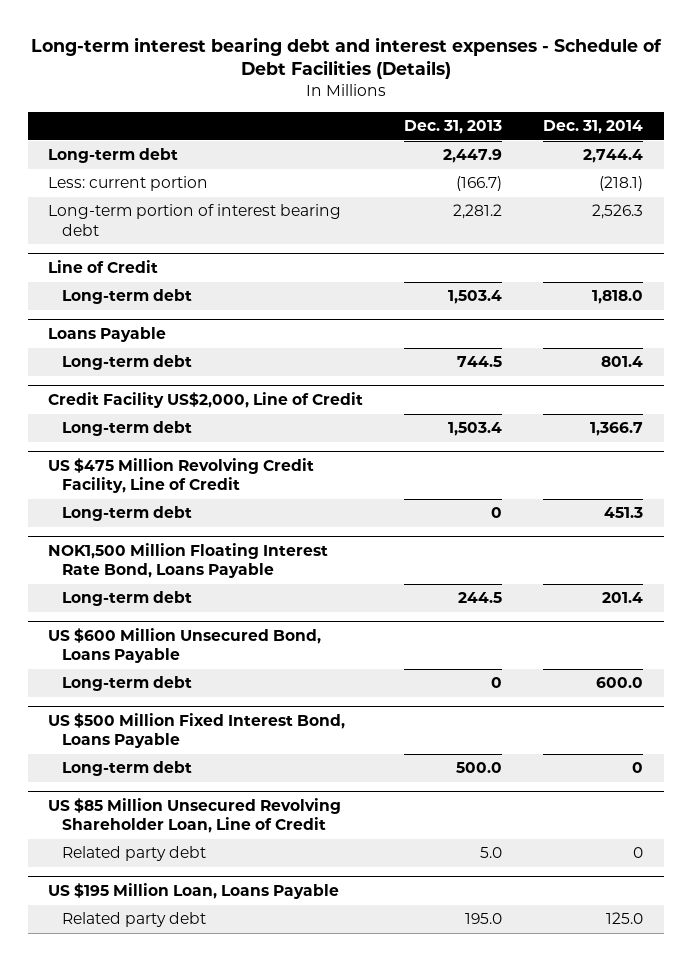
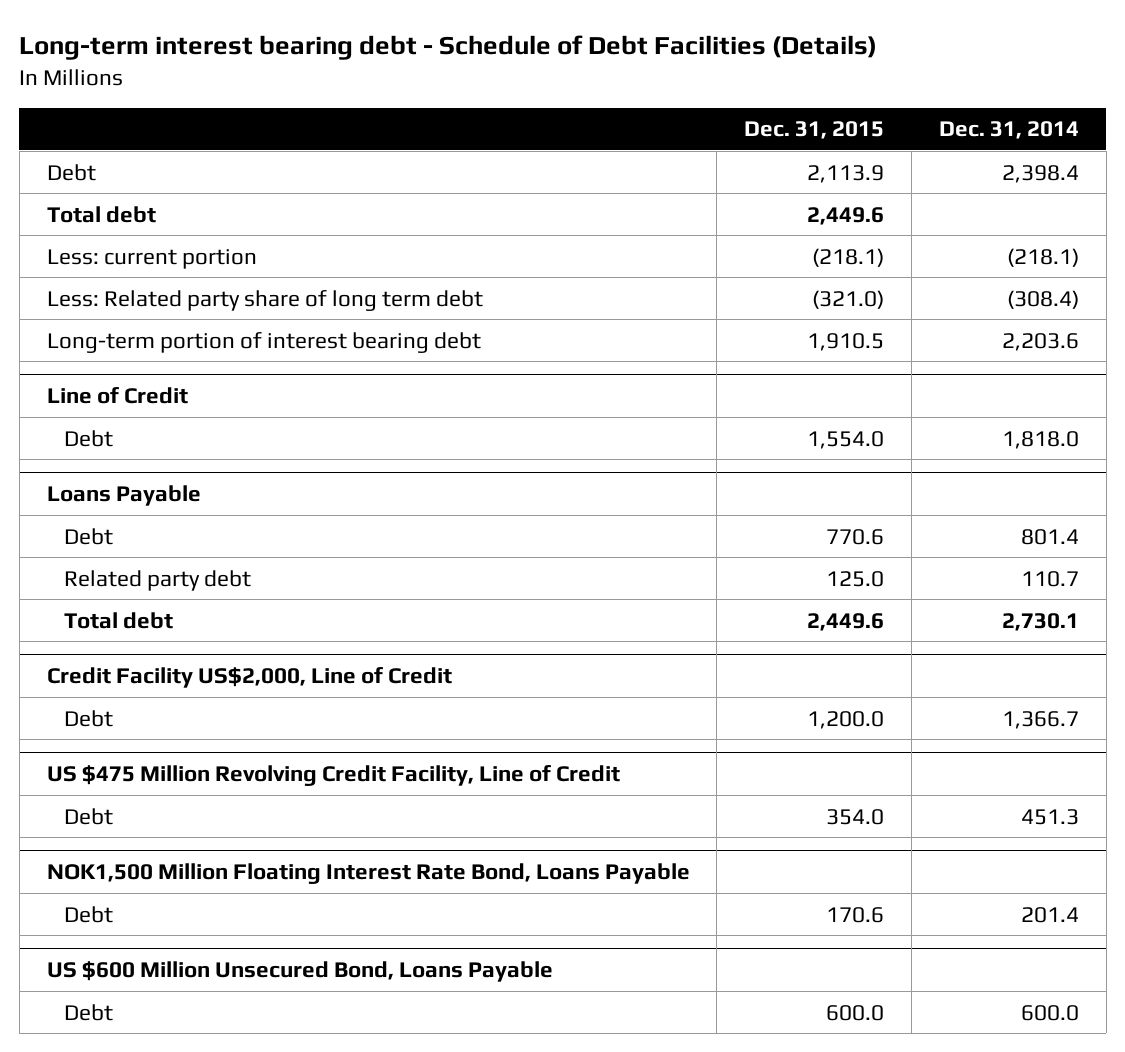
- Long-term interest bearing debt and interest expenses - Schedule of Debt Facilities (Details)
+ Long-term interest bearing debt - Schedule of Debt Facilities (Details)
- | Dec. 31, 2013 | Dec. 31, 2014
+ | Dec. 31, 2015 | Dec. 31, 2014
- Long-term debt | 2,447.9 | 2,744.4
+ Debt | 2,113.9 | 2,398.4
+ Total debt | 2,449.6 |
- Long-term portion of interest bearing debt | 2,281.2 | 2,526.3
+ Less: Related party share of long term debt | (321.0) | (308.4)
+ Long-term portion of interest bearing debt | 1,910.5 | 2,203.6
@ Line of Credit
- Long-term debt | 1,503.4 | 1,818.0
+ Debt | 1,554.0 | 1,818.0
@ Loans Payable
- Long-term debt | 744.5 | 801.4
+ Debt | 770.6 | 801.4
+ Related party debt | 125.0 | 110.7
+ Total debt | 2,449.6 | 2,730.1
@ Credit Facility US$2,000, Line of Credit
- Long-term debt | 1,503.4 | 1,366.7
+ Debt | 1,200.0 | 1,366.7
@ US $475 Million Revolving Credit Facility, Line of Credit
- Long-term debt | 0 | 451.3
+ Debt | 354.0 | 451.3
@ NOK1,500 Million Floating Interest Rate Bond, Loans Payable
- Long-term debt | 244.5 | 201.4
+ Debt | 170.6 | 201.4
@ US $600 Million Unsecured Bond, Loans Payable
- Long-term debt | 0 | 600.0
- US $500 Million Fixed Interest Bond, Loans Payable
- Long-term debt | 500.0 | 0
- US $85 Million Unsecured Revolving Shareholder Loan, Line of Credit
- Related party debt | 5.0 | 0
- US $195 Million Loan, Loans Payable
- Related party debt | 195.0 | 125.0
@ US $600 Million Unsecured Bond, Loans Payable
+ Debt | 600.0 | 600.0

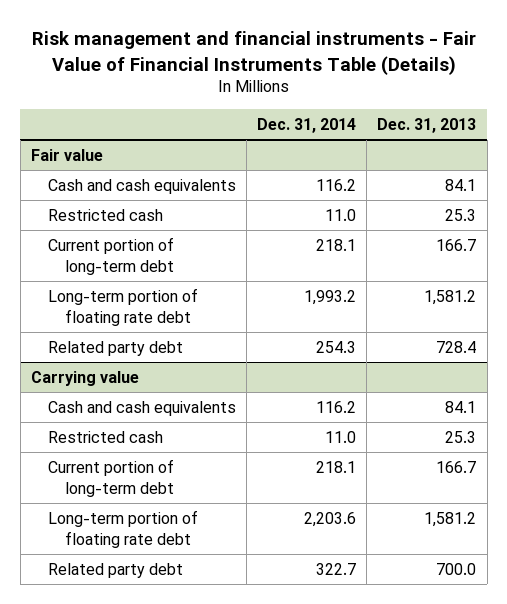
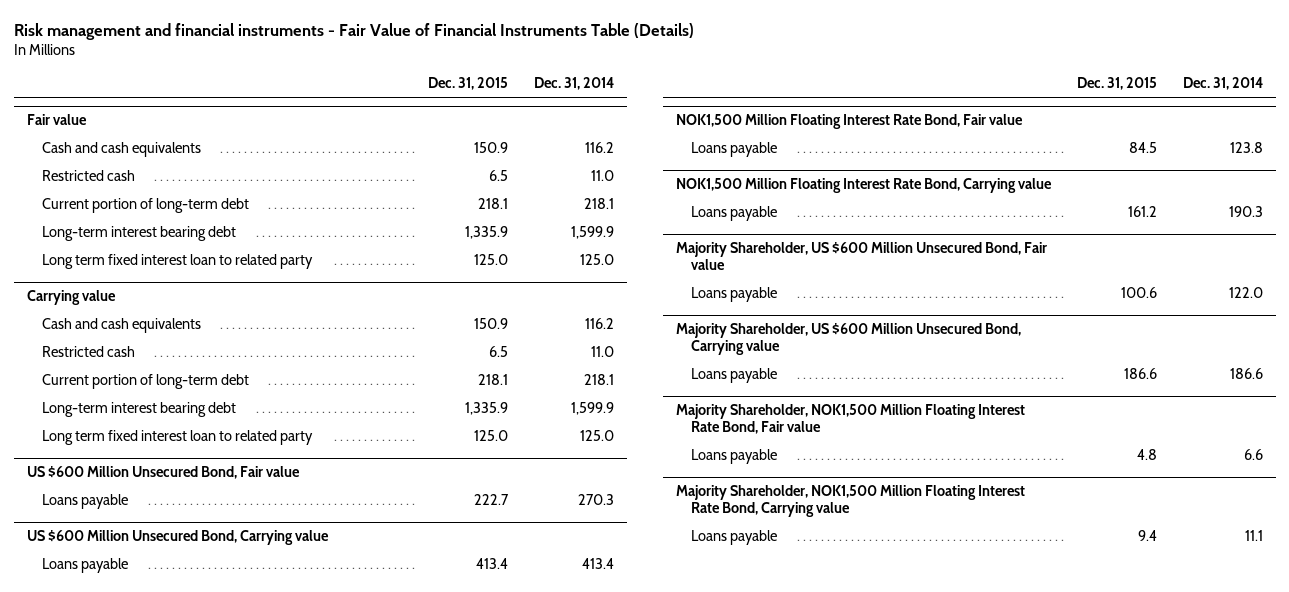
- | Dec. 31, 2014 | Dec. 31, 2013
+ | Dec. 31, 2015 | Dec. 31, 2014
@ Fair value
- Long-term portion of floating rate debt | 1,993.2 | 1,581.2
- Related party debt | 254.3 | 728.4
+ Long-term interest bearing debt | 1,335.9 | 1,599.9
+ Long term fixed interest loan to related party | 125.0 | 125.0
@ Carrying value
- Long-term portion of floating rate debt | 2,203.6 | 1,581.2
- Related party debt | 322.7 | 700.0
+ Long-term interest bearing debt | 1,335.9 | 1,599.9
+ Long term fixed interest loan to related party | 125.0 | 125.0
+ US $600 Million Unsecured Bond, Fair value
+ Loans payable | 222.7 | 270.3
+ US $600 Million Unsecured Bond, Carrying value
+ Loans payable | 413.4 | 413.4
+ NOK1,500 Million Floating Interest Rate Bond, Fair value
+ Loans payable | 84.5 | 123.8
+ NOK1,500 Million Floating Interest Rate Bond, Carrying value
+ Loans payable | 161.2 | 190.3
+ Majority Shareholder, US $600 Million Unsecured Bond, Fair value
+ Loans payable | 100.6 | 122.0
+ Majority Shareholder, US $600 Million Unsecured Bond, Carrying value
+ Loans payable | 186.6 | 186.6
+ Majority Shareholder, NOK1,500 Million Floating Interest Rate Bond, Fair value
+ Loans payable | 4.8 | 6.6
+ Majority Shareholder, NOK1,500 Million Floating Interest Rate Bond, Carrying value
+ Loans payable | 9.4 | 11.1

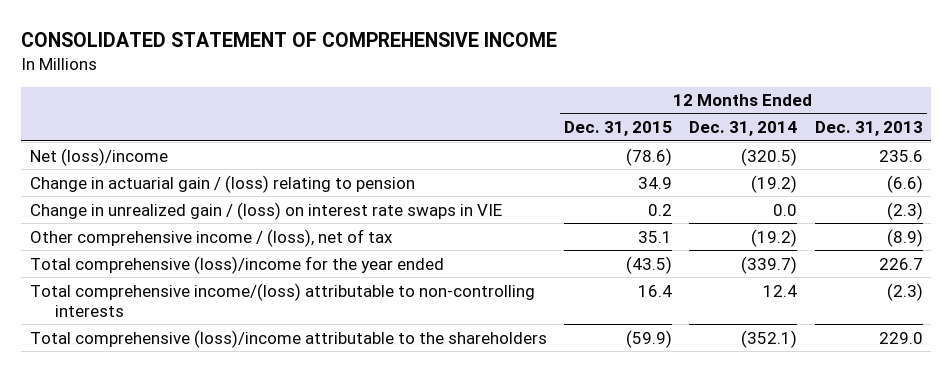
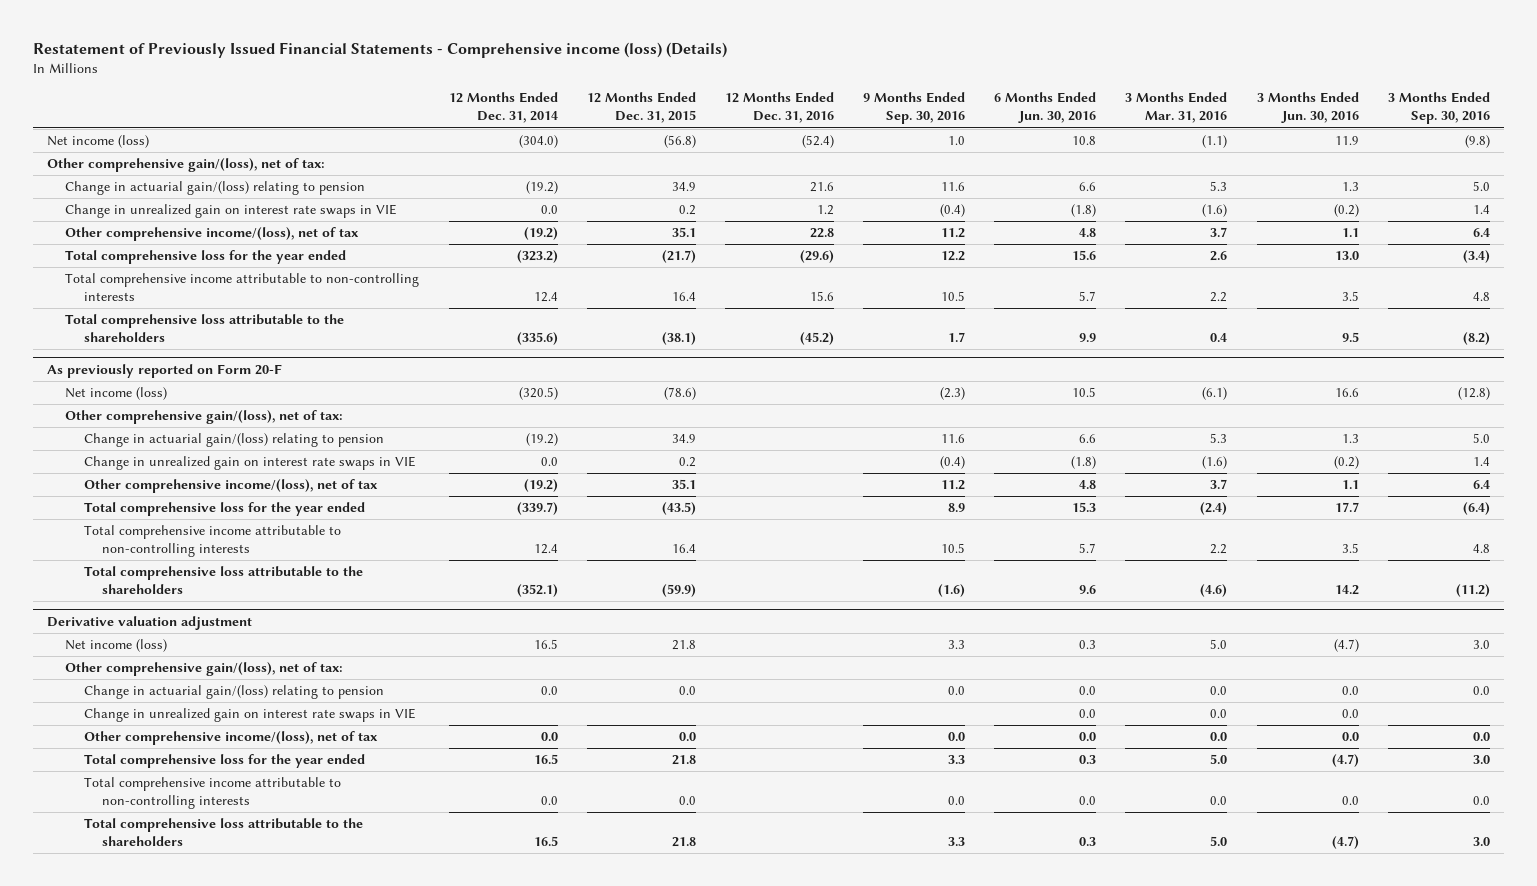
- CONSOLIDATED STATEMENT OF COMPREHENSIVE INCOME
+ Restatement of Previously Issued Financial Statements - Comprehensive income (loss) (Details)
- | 12 Months Ended Dec. 31, 2015 | 12 Months Ended Dec. 31, 2014 | 12 Months Ended Dec. 31, 2013
+ | 12 Months Ended Dec. 31, 2014 | 12 Months Ended Dec. 31, 2015 | 12 Months Ended Dec. 31, 2016 | 9 Months Ended Sep. 30, 2016 | 6 Months Ended Jun. 30, 2016 | 3 Months Ended Mar. 31, 2016 | 3 Months Ended Jun. 30, 2016 | 3 Months Ended Sep. 30, 2016
- Net (loss)/income | (78.6) | (320.5) | 235.6
- Change in actuarial gain / (loss) relating to pension | 34.9 | (19.2) | (6.6)
- Change in unrealized gain / (loss) on interest rate swaps in VIE | 0.2 | 0.0 | (2.3)
- Other comprehensive income / (loss), net of tax | 35.1 | (19.2) | (8.9)
- Total comprehensive (loss)/income for the year ended | (43.5) | (339.7) | 226.7
- Total comprehensive income/(loss) attributable to non-controlling interests | 16.4 | 12.4 | (2.3)
- Total comprehensive (loss)/income attributable to the shareholders | (59.9) | (352.1) | 229.0
+ Net income (loss) | (304.0) | (56.8) | (52.4) | 1.0 | 10.8 | (1.1) | 11.9 | (9.8)
+ Other comprehensive gain/(loss), net of tax:
+ Change in actuarial gain/(loss) relating to pension | (19.2) | 34.9 | 21.6 | 11.6 | 6.6 | 5.3 | 1.3 | 5.0
+ Change in unrealized gain on interest rate swaps in VIE | 0.0 | 0.2 | 1.2 | (0.4) | (1.8) | (1.6) | (0.2) | 1.4
+ Other comprehensive income/(loss), net of tax | (19.2) | 35.1 | 22.8 | 11.2 | 4.8 | 3.7 | 1.1 | 6.4
+ Total comprehensive loss for the year ended | (323.2) | (21.7) | (29.6) | 12.2 | 15.6 | 2.6 | 13.0 | (3.4)
+ Total comprehensive income attributable to non-controlling interests | 12.4 | 16.4 | 15.6 | 10.5 | 5.7 | 2.2 | 3.5 | 4.8
+ Total comprehensive loss attributable to the shareholders | (335.6) | (38.1) | (45.2) | 1.7 | 9.9 | 0.4 | 9.5 | (8.2)
+ As previously reported on Form 20-F
+ Net income (loss) | (320.5) | (78.6) | | (2.3) | 10.5 | (6.1) | 16.6 | (12.8)
+ Other comprehensive gain/(loss), net of tax:
+ Change in actuarial gain/(loss) relating to pension | (19.2) | 34.9 | | 11.6 | 6.6 | 5.3 | 1.3 | 5.0
+ Change in unrealized gain on interest rate swaps in VIE | 0.0 | 0.2 | | (0.4) | (1.8) | (1.6) | (0.2) | 1.4
+ Other comprehensive income/(loss), net of tax | (19.2) | 35.1 | | 11.2 | 4.8 | 3.7 | 1.1 | 6.4
+ Total comprehensive loss for the year ended | (339.7) | (43.5) | | 8.9 | 15.3 | (2.4) | 17.7 | (6.4)
+ Total comprehensive income attributable to non-controlling interests | 12.4 | 16.4 | | 10.5 | 5.7 | 2.2 | 3.5 | 4.8
+ Total comprehensive loss attributable to the shareholders | (352.1) | (59.9) | | (1.6) | 9.6 | (4.6) | 14.2 | (11.2)
+ Derivative valuation adjustment
+ Net income (loss) | 16.5 | 21.8 | | 3.3 | 0.3 | 5.0 | (4.7) | 3.0
+ Other comprehensive gain/(loss), net of tax:
+ Change in actuarial gain/(loss) relating to pension | 0.0 | 0.0 | | 0.0 | 0.0 | 0.0 | 0.0 | 0.0
+ Change in unrealized gain on interest rate swaps in VIE | | | | | 0.0 | 0.0 | 0.0 |
+ Other comprehensive income/(loss), net of tax | 0.0 | 0.0 | | 0.0 | 0.0 | 0.0 | 0.0 | 0.0
+ Total comprehensive loss for the year ended | 16.5 | 21.8 | | 3.3 | 0.3 | 5.0 | (4.7) | 3.0
+ Total comprehensive income attributable to non-controlling interests | 0.0 | 0.0 | | 0.0 | 0.0 | 0.0 | 0.0 | 0.0
+ Total comprehensive loss attributable to the shareholders | 16.5 | 21.8 | | 3.3 | 0.3 | 5.0 | (4.7) | 3.0

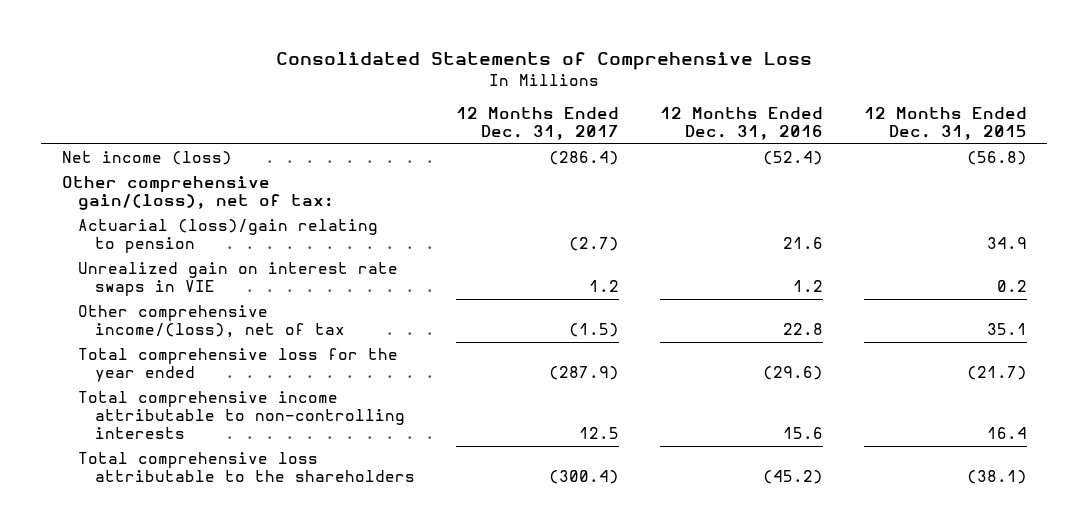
- Restatement of Previously Issued Financial Statements - Comprehensive income (loss) (Details)
+ Consolidated Statements of Comprehensive Loss
- | 12 Months Ended Dec. 31, 2014 | 12 Months Ended Dec. 31, 2015 | 12 Months Ended Dec. 31, 2016 | 9 Months Ended Sep. 30, 2016 | 6 Months Ended Jun. 30, 2016 | 3 Months Ended Mar. 31, 2016 | 3 Months Ended Jun. 30, 2016 | 3 Months Ended Sep. 30, 2016
+ | 12 Months Ended Dec. 31, 2017 | 12 Months Ended Dec. 31, 2016 | 12 Months Ended Dec. 31, 2015
- Change in actuarial gain/(loss) relating to pension | (19.2) | 34.9 | 21.6 | 11.6 | 6.6 | 5.3 | 1.3 | 5.0
- Change in unrealized gain on interest rate swaps in VIE | 0.0 | 0.2 | 1.2 | (0.4) | (1.8) | (1.6) | (0.2) | 1.4
+ Actuarial (loss)/gain relating to pension | (2.7) | 21.6 | 34.9
+ Unrealized gain on interest rate swaps in VIE | 1.2 | 1.2 | 0.2
- As previously reported on Form 20-F
- Net income (loss) | (320.5) | (78.6) | | (2.3) | 10.5 | (6.1) | 16.6 | (12.8)
- Other comprehensive gain/(loss), net of tax:
- Change in actuarial gain/(loss) relating to pension | (19.2) | 34.9 | | 11.6 | 6.6 | 5.3 | 1.3 | 5.0
- Change in unrealized gain on interest rate swaps in VIE | 0.0 | 0.2 | | (0.4) | (1.8) | (1.6) | (0.2) | 1.4
- Other comprehensive income/(loss), net of tax | (19.2) | 35.1 | | 11.2 | 4.8 | 3.7 | 1.1 | 6.4
- Total comprehensive loss for the year ended | (339.7) | (43.5) | | 8.9 | 15.3 | (2.4) | 17.7 | (6.4)
- Total comprehensive income attributable to non-controlling interests | 12.4 | 16.4 | | 10.5 | 5.7 | 2.2 | 3.5 | 4.8
- Total comprehensive loss attributable to the shareholders | (352.1) | (59.9) | | (1.6) | 9.6 | (4.6) | 14.2 | (11.2)
- Derivative valuation adjustment
- Net income (loss) | 16.5 | 21.8 | | 3.3 | 0.3 | 5.0 | (4.7) | 3.0
- Other comprehensive gain/(loss), net of tax:
- Change in actuarial gain/(loss) relating to pension | 0.0 | 0.0 | | 0.0 | 0.0 | 0.0 | 0.0 | 0.0
- Change in unrealized gain on interest rate swaps in VIE | | | | | 0.0 | 0.0 | 0.0 |
- Other comprehensive income/(loss), net of tax | 0.0 | 0.0 | | 0.0 | 0.0 | 0.0 | 0.0 | 0.0
- Total comprehensive loss for the year ended | 16.5 | 21.8 | | 3.3 | 0.3 | 5.0 | (4.7) | 3.0
- Total comprehensive income attributable to non-controlling interests | 0.0 | 0.0 | | 0.0 | 0.0 | 0.0 | 0.0 | 0.0
- Total comprehensive loss attributable to the shareholders | 16.5 | 21.8 | | 3.3 | 0.3 | 5.0 | (4.7) | 3.0

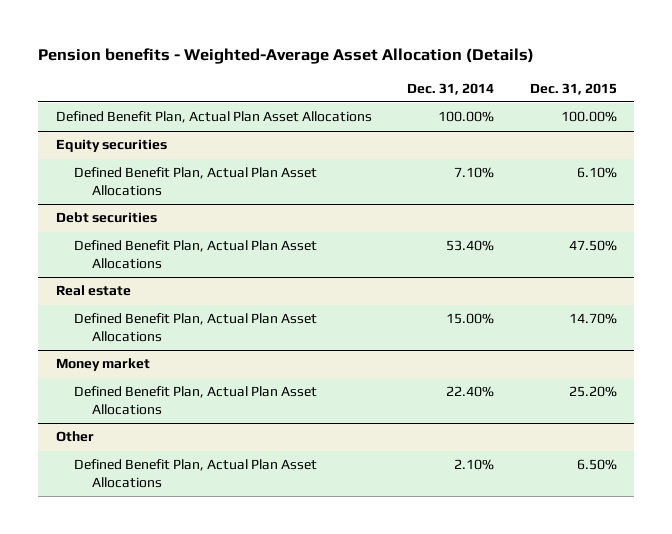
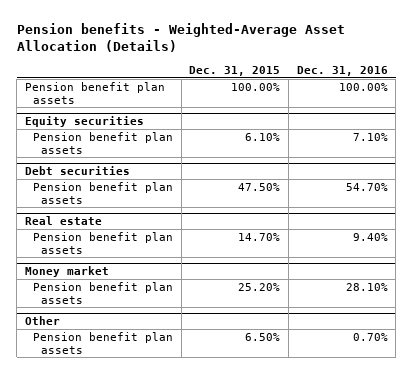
- | Dec. 31, 2014 | Dec. 31, 2015
+ | Dec. 31, 2015 | Dec. 31, 2016
- Defined Benefit Plan, Actual Plan Asset Allocations | 100.00% | 100.00%
+ Pension benefit plan assets | 100.00% | 100.00%
@ Equity securities
- Defined Benefit Plan, Actual Plan Asset Allocations | 7.10% | 6.10%
+ Pension benefit plan assets | 6.10% | 7.10%
@ Debt securities
- Defined Benefit Plan, Actual Plan Asset Allocations | 53.40% | 47.50%
+ Pension benefit plan assets | 47.50% | 54.70%
@ Real estate
- Defined Benefit Plan, Actual Plan Asset Allocations | 15.00% | 14.70%
+ Pension benefit plan assets | 14.70% | 9.40%
@ Money market
- Defined Benefit Plan, Actual Plan Asset Allocations | 22.40% | 25.20%
+ Pension benefit plan assets | 25.20% | 28.10%
@ Other
- Defined Benefit Plan, Actual Plan Asset Allocations | 2.10% | 6.50%
+ Pension benefit plan assets | 6.50% | 0.70%

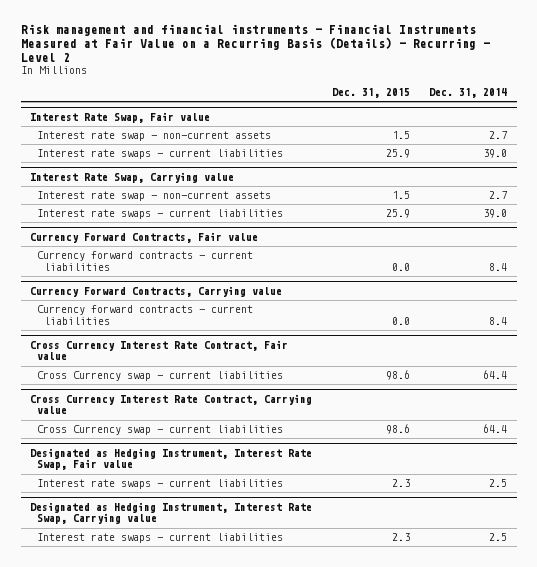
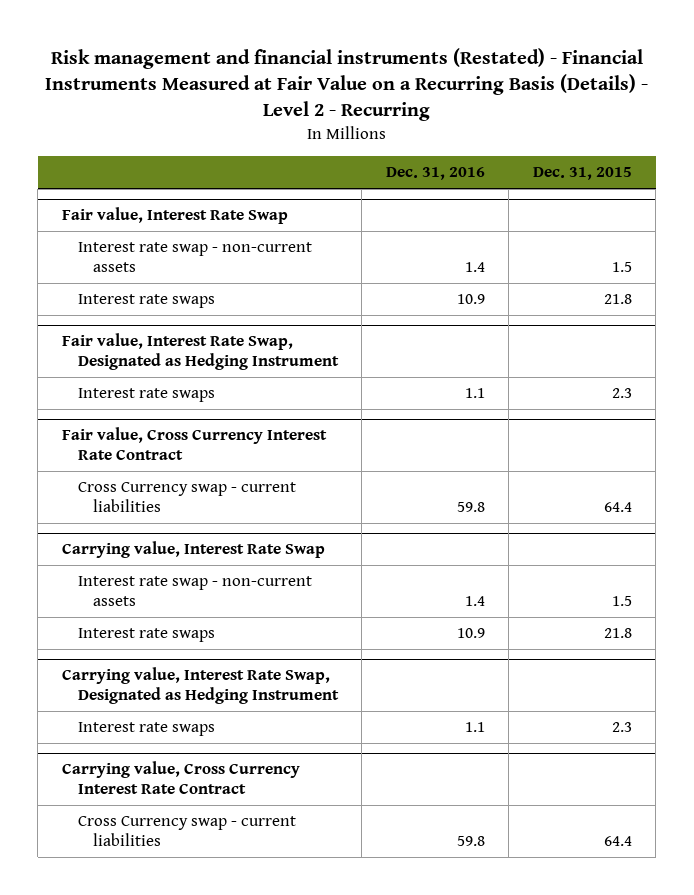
- Risk management and financial instruments - Financial Instruments Measured at Fair Value on a Recurring Basis (Details) - Recurring - Level 2
+ Risk management and financial instruments (Restated) - Financial Instruments Measured at Fair Value on a Recurring Basis (Details) - Level 2 - Recurring
- | Dec. 31, 2015 | Dec. 31, 2014
+ | Dec. 31, 2016 | Dec. 31, 2015
- Interest Rate Swap, Fair value
+ Fair value, Interest Rate Swap
- Interest rate swaps - current liabilities | 25.9 | 39.0
- Interest Rate Swap, Carrying value
+ Interest rate swaps | 10.9 | 21.8
+ Fair value, Interest Rate Swap, Designated as Hedging Instrument
+ Interest rate swaps | 1.1 | 2.3
+ Fair value, Cross Currency Interest Rate Contract
+ Cross Currency swap - current liabilities | 59.8 | 64.4
+ Carrying value, Interest Rate Swap
- Interest rate swaps - current liabilities | 25.9 | 39.0
- Currency Forward Contracts, Fair value
- Currency forward contracts - current liabilities | 0.0 | 8.4
- Currency Forward Contracts, Carrying value
- Currency forward contracts - current liabilities | 0.0 | 8.4
- Cross Currency Interest Rate Contract, Fair value
- Cross Currency swap - current liabilities | 98.6 | 64.4
- Cross Currency Interest Rate Contract, Carrying value
- Cross Currency swap - current liabilities | 98.6 | 64.4
- Designated as Hedging Instrument, Interest Rate Swap, Fair value
- Interest rate swaps - current liabilities | 2.3 | 2.5
- Designated as Hedging Instrument, Interest Rate Swap, Carrying value
- Interest rate swaps - current liabilities | 2.3 | 2.5
+ Interest rate swaps | 10.9 | 21.8
+ Carrying value, Interest Rate Swap, Designated as Hedging Instrument
+ Interest rate swaps | 1.1 | 2.3
+ Carrying value, Cross Currency Interest Rate Contract
+ Cross Currency swap - current liabilities | 59.8 | 64.4

